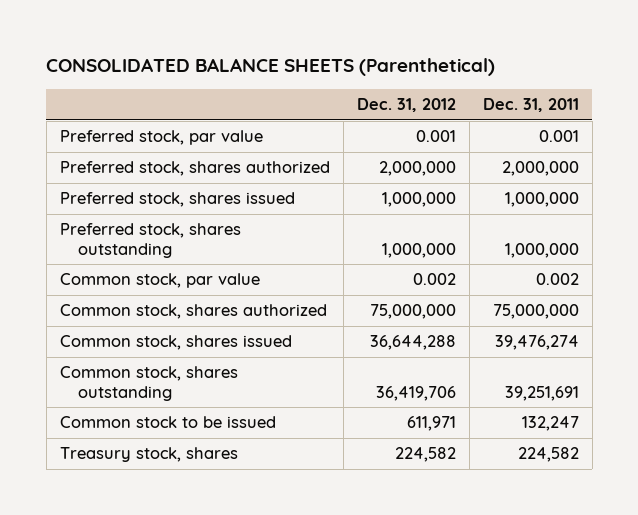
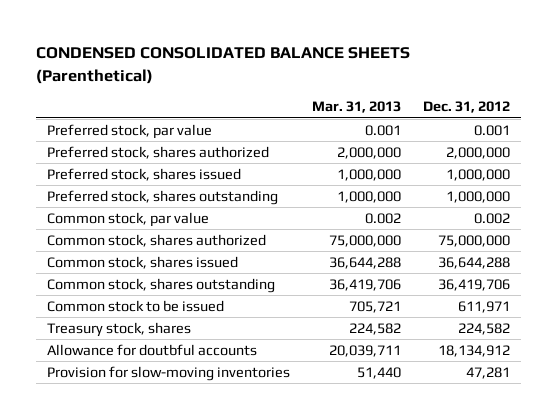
- CONSOLIDATED BALANCE SHEETS (Parenthetical)
+ CONDENSED CONSOLIDATED BALANCE SHEETS (Parenthetical)
- | Dec. 31, 2012 | Dec. 31, 2011
+ | Mar. 31, 2013 | Dec. 31, 2012
+ Allowance for doutbful accounts | 20,039,711 | 18,134,912
+ Provision for slow-moving inventories | 51,440 | 47,281

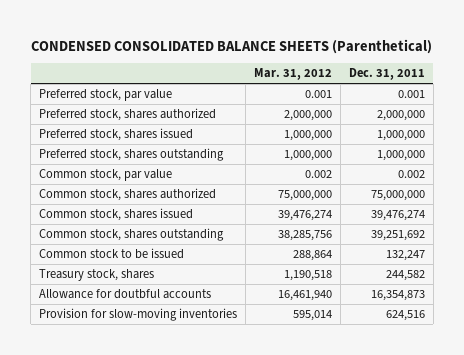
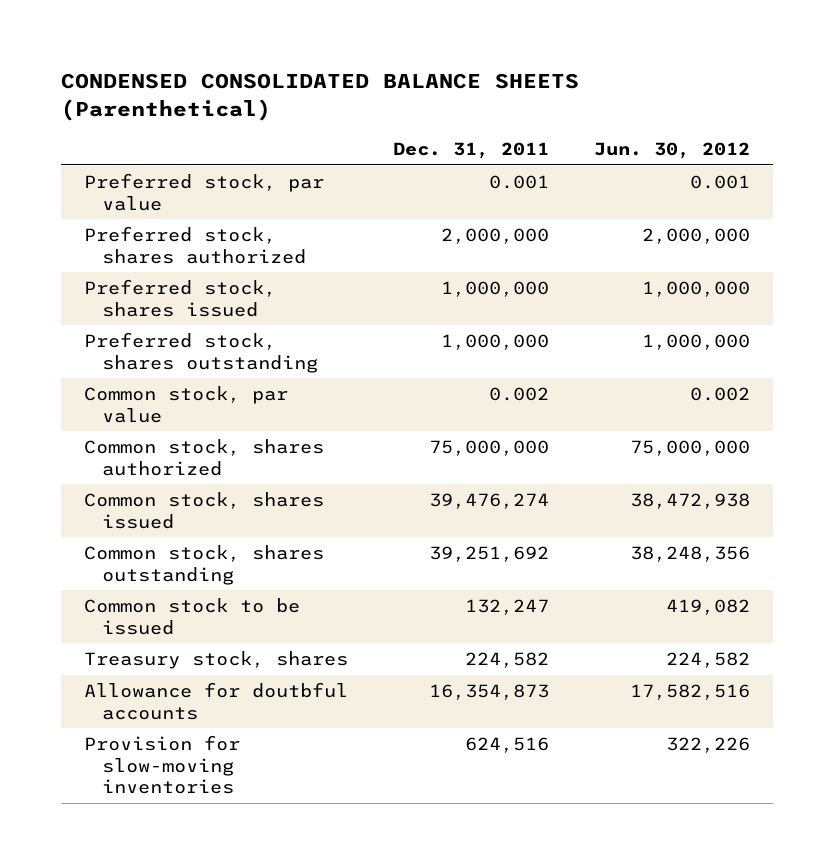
- | Mar. 31, 2012 | Dec. 31, 2011
+ | Dec. 31, 2011 | Jun. 30, 2012
- Treasury stock, shares | 1,190,518 | 244,582
+ Treasury stock, shares | 224,582 | 224,582

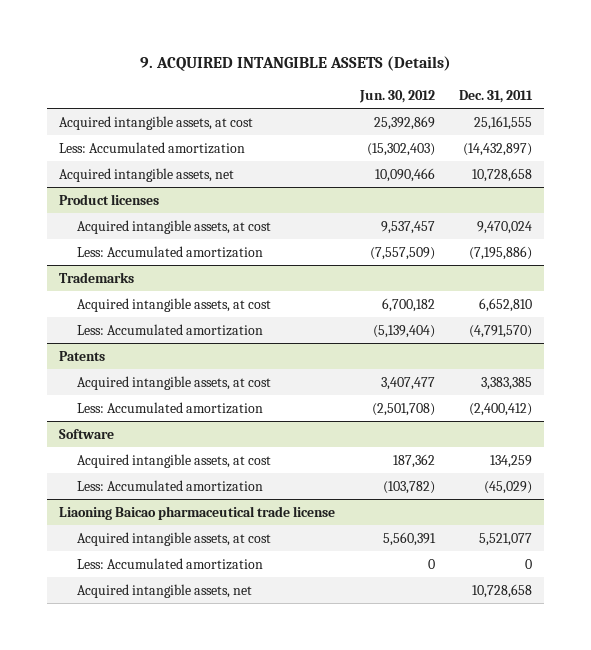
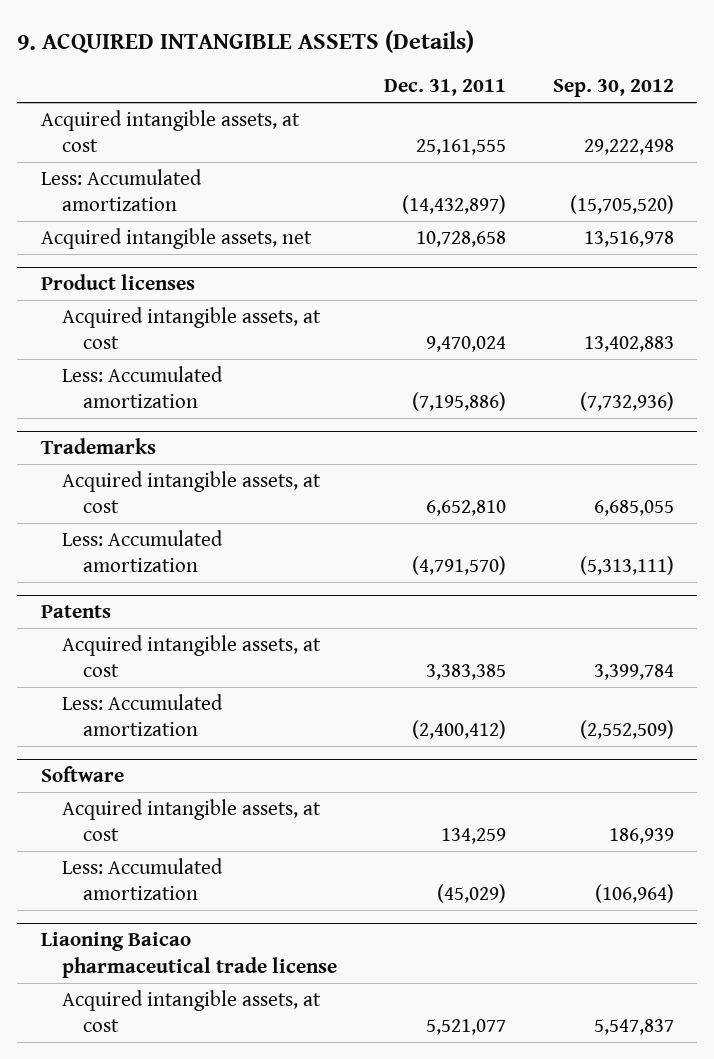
- | Jun. 30, 2012 | Dec. 31, 2011
+ | Dec. 31, 2011 | Sep. 30, 2012
@ Liaoning Baicao pharmaceutical trade license
- Less: Accumulated amortization | 0 | 0
- Acquired intangible assets, net | | 10,728,658

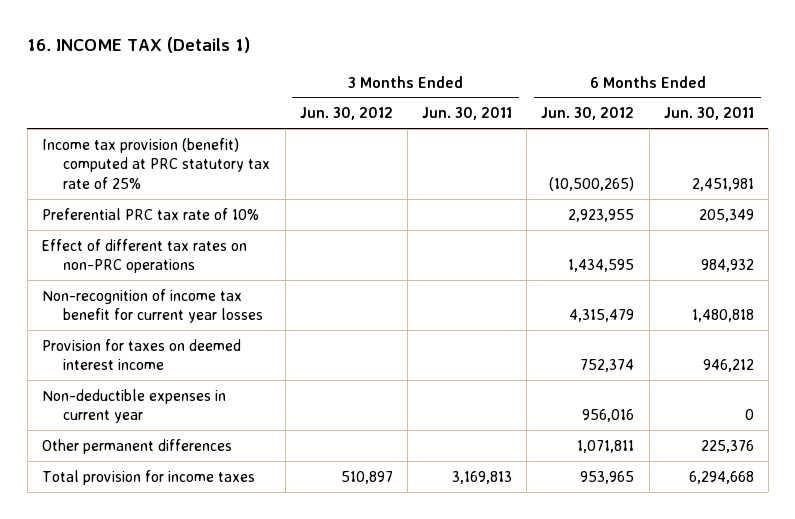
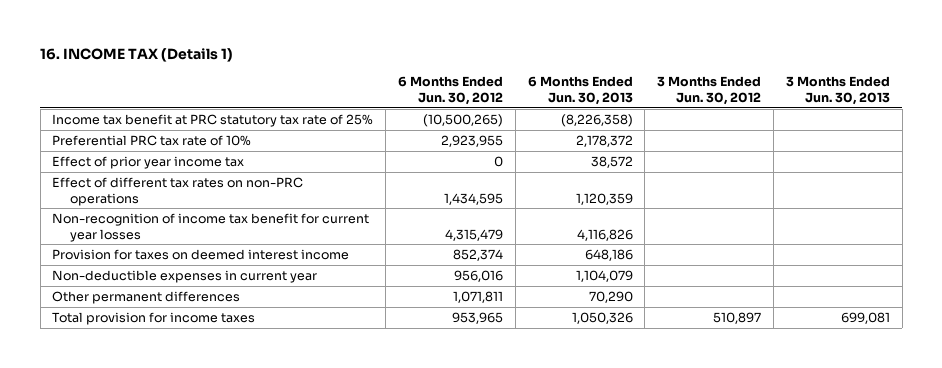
- | 3 Months Ended Jun. 30, 2012 | 3 Months Ended Jun. 30, 2011 | 6 Months Ended Jun. 30, 2012 | 6 Months Ended Jun. 30, 2011
+ | 6 Months Ended Jun. 30, 2012 | 6 Months Ended Jun. 30, 2013 | 3 Months Ended Jun. 30, 2012 | 3 Months Ended Jun. 30, 2013
- Income tax provision (benefit) computed at PRC statutory tax rate of 25% | | | (10,500,265) | 2,451,981
+ Income tax benefit at PRC statutory tax rate of 25% | (10,500,265) | (8,226,358) | |
+ Effect of prior year income tax | 0 | 38,572 | |
- Provision for taxes on deemed interest income | | | 752,374 | 946,212
+ Provision for taxes on deemed interest income | 852,374 | 648,186 | |

